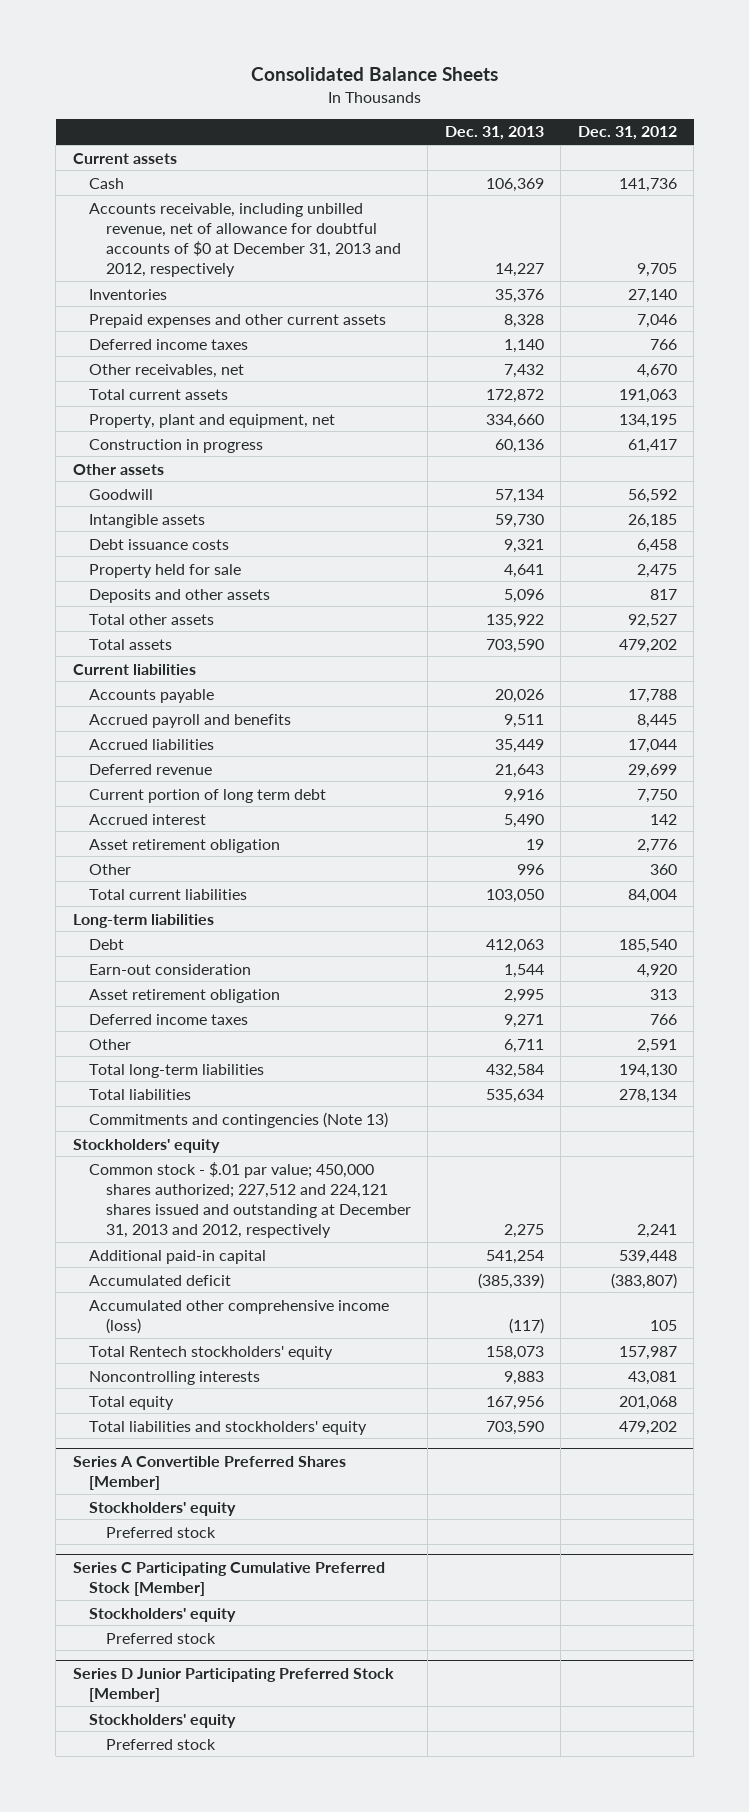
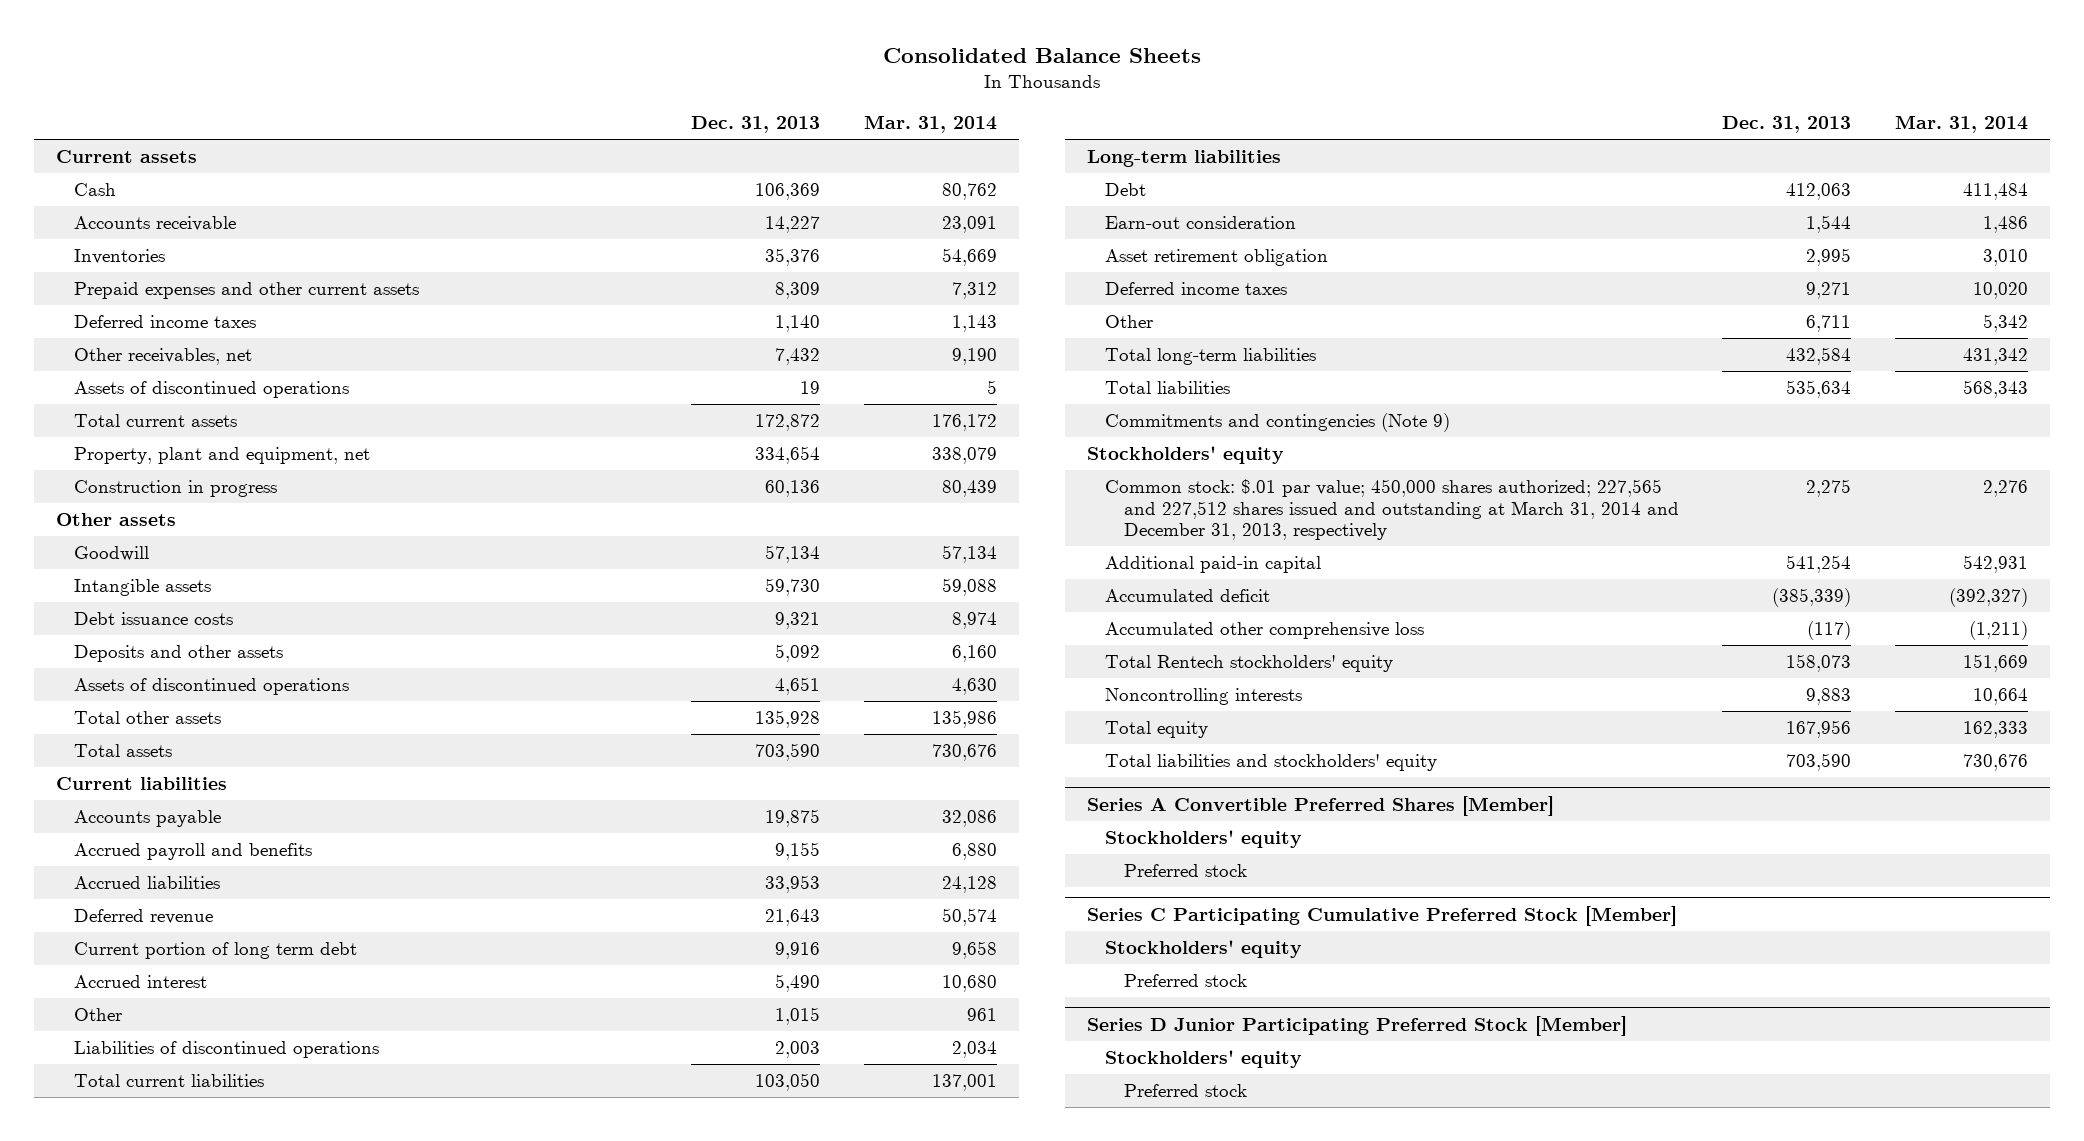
- | Dec. 31, 2013 | Dec. 31, 2012
+ | Dec. 31, 2013 | Mar. 31, 2014
- Accounts receivable, including unbilled revenue, net of allowance for doubtful accounts of $0 at December 31, 2013 and 2012, respectively | 14,227 | 9,705
+ Accounts receivable | 14,227 | 23,091
- Prepaid expenses and other current assets | 8,328 | 7,046
+ Prepaid expenses and other current assets | 8,309 | 7,312
+ Assets of discontinued operations | 19 | 5
- Property, plant and equipment, net | 334,660 | 134,195
+ Property, plant and equipment, net | 334,654 | 338,079
- Property held for sale | 4,641 | 2,475
- Deposits and other assets | 5,096 | 817
- Total other assets | 135,922 | 92,527
+ Deposits and other assets | 5,092 | 6,160
+ Assets of discontinued operations | 4,651 | 4,630
+ Total other assets | 135,928 | 135,986
- Accounts payable | 20,026 | 17,788
- Accrued payroll and benefits | 9,511 | 8,445
- Accrued liabilities | 35,449 | 17,044
+ Accounts payable | 19,875 | 32,086
+ Accrued payroll and benefits | 9,155 | 6,880
+ Accrued liabilities | 33,953 | 24,128
- Asset retirement obligation | 19 | 2,776
- Other | 996 | 360
+ Other | 1,015 | 961
+ Liabilities of discontinued operations | 2,003 | 2,034
- Commitments and contingencies (Note 13)
+ Commitments and contingencies (Note 9)
- Common stock - $.01 par value; 450,000 shares authorized; 227,512 and 224,121 shares issued and outstanding at December 31, 2013 and 2012, respectively | 2,275 | 2,241
+ Common stock: $.01 par value; 450,000 shares authorized; 227,565 and 227,512 shares issued and outstanding at March 31, 2014 and December 31, 2013, respectively | 2,275 | 2,276
- Accumulated other comprehensive income (loss) | (117) | 105
+ Accumulated other comprehensive loss | (117) | (1,211)

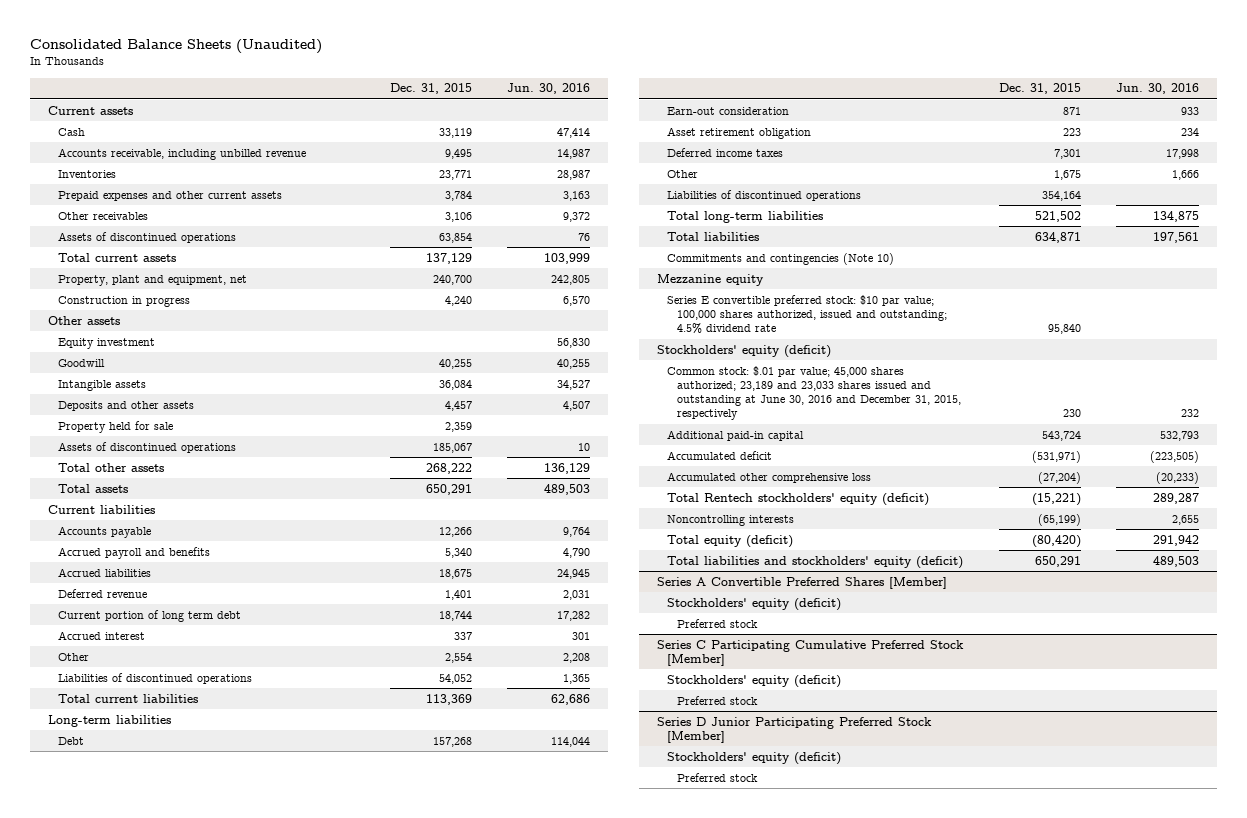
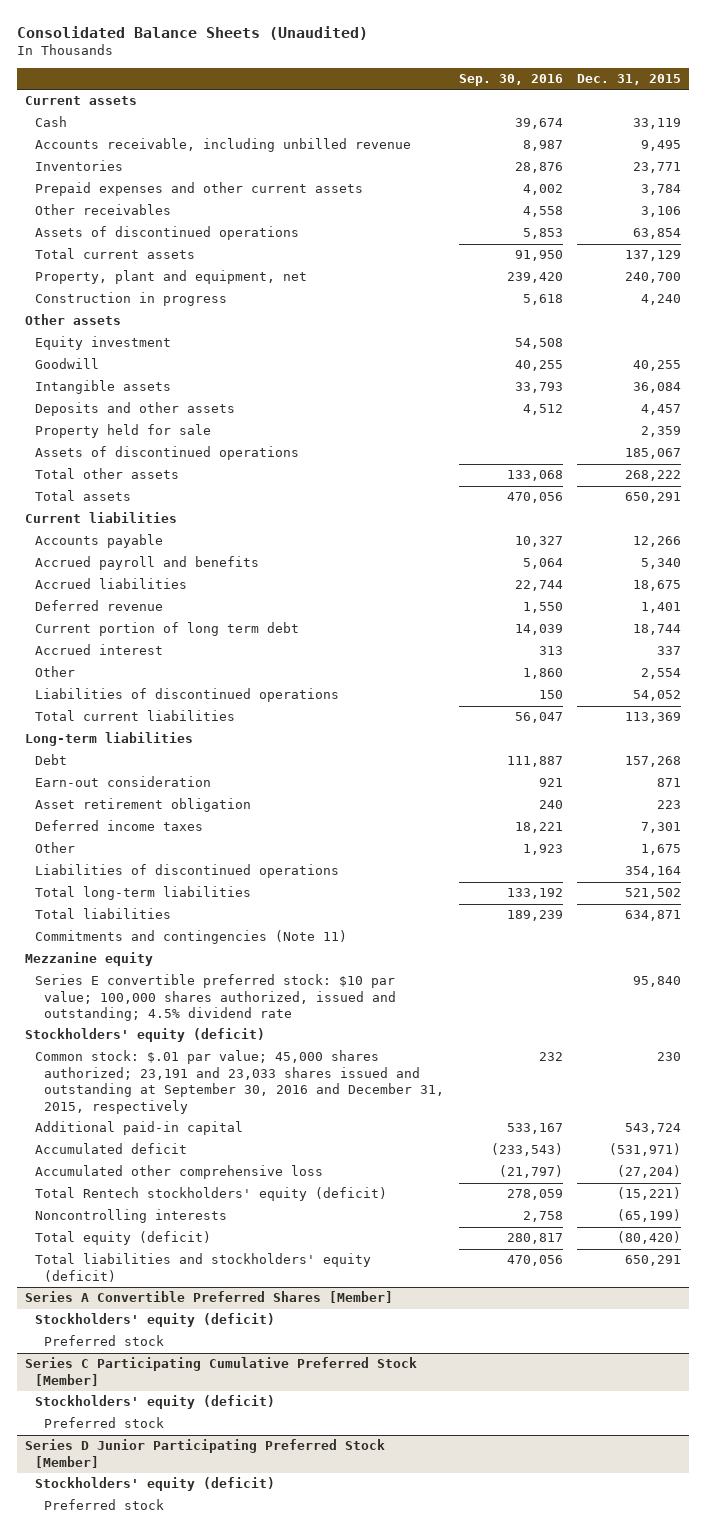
- | Dec. 31, 2015 | Jun. 30, 2016
+ | Sep. 30, 2016 | Dec. 31, 2015
- Commitments and contingencies (Note 10)
+ Commitments and contingencies (Note 11)
- Common stock: $.01 par value; 45,000 shares authorized; 23,189 and 23,033 shares issued and outstanding at June 30, 2016 and December 31, 2015, respectively | 230 | 232
+ Common stock: $.01 par value; 45,000 shares authorized; 23,191 and 23,033 shares issued and outstanding at September 30, 2016 and December 31, 2015, respectively | 232 | 230

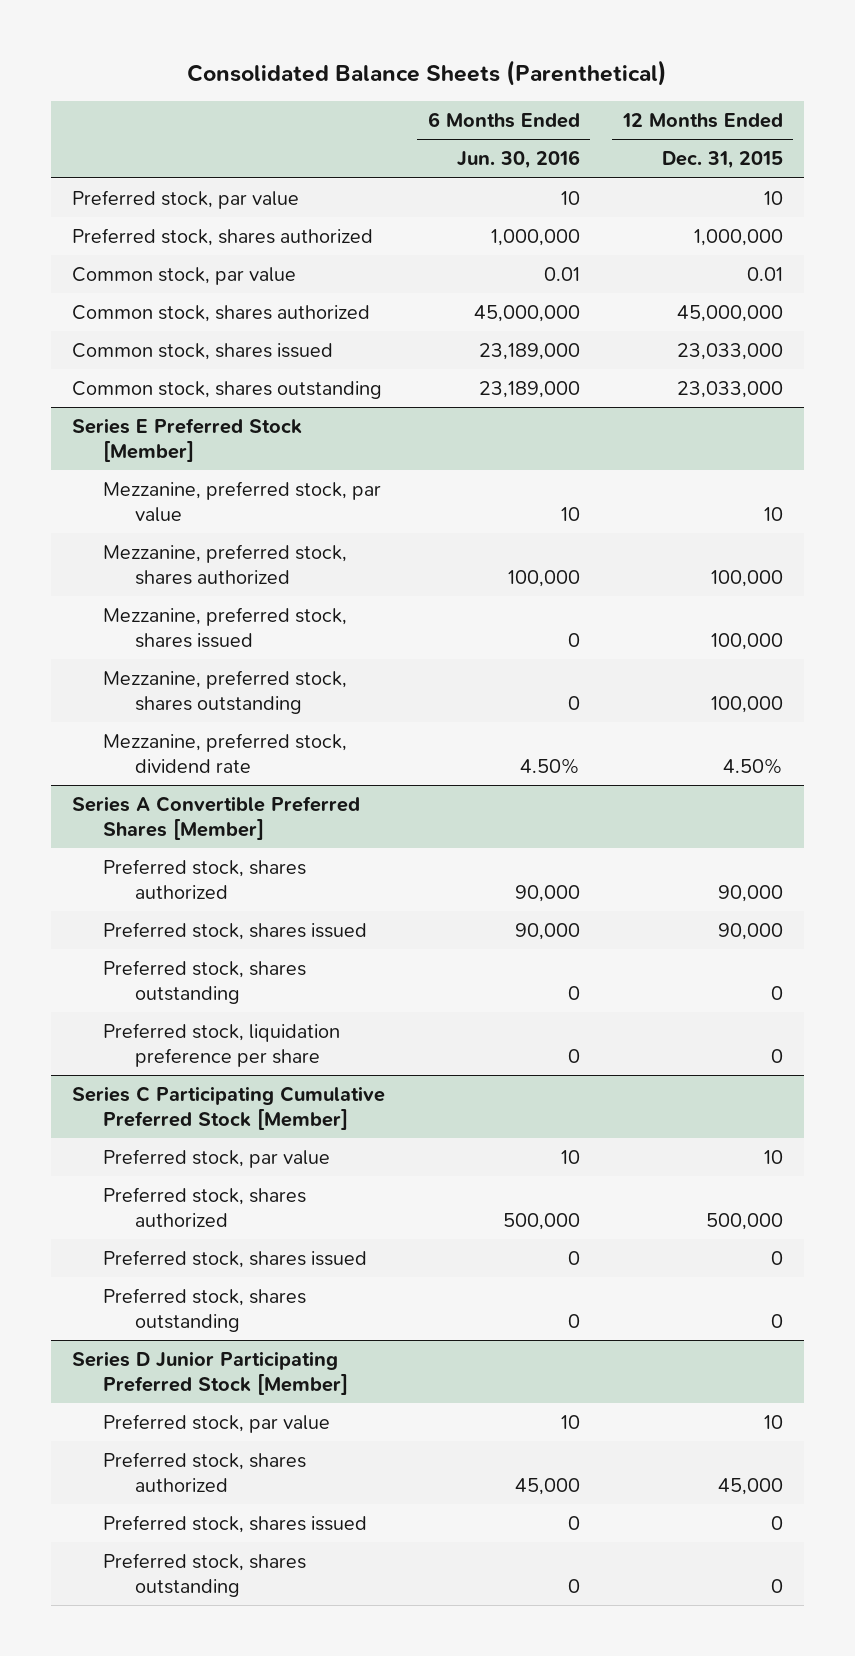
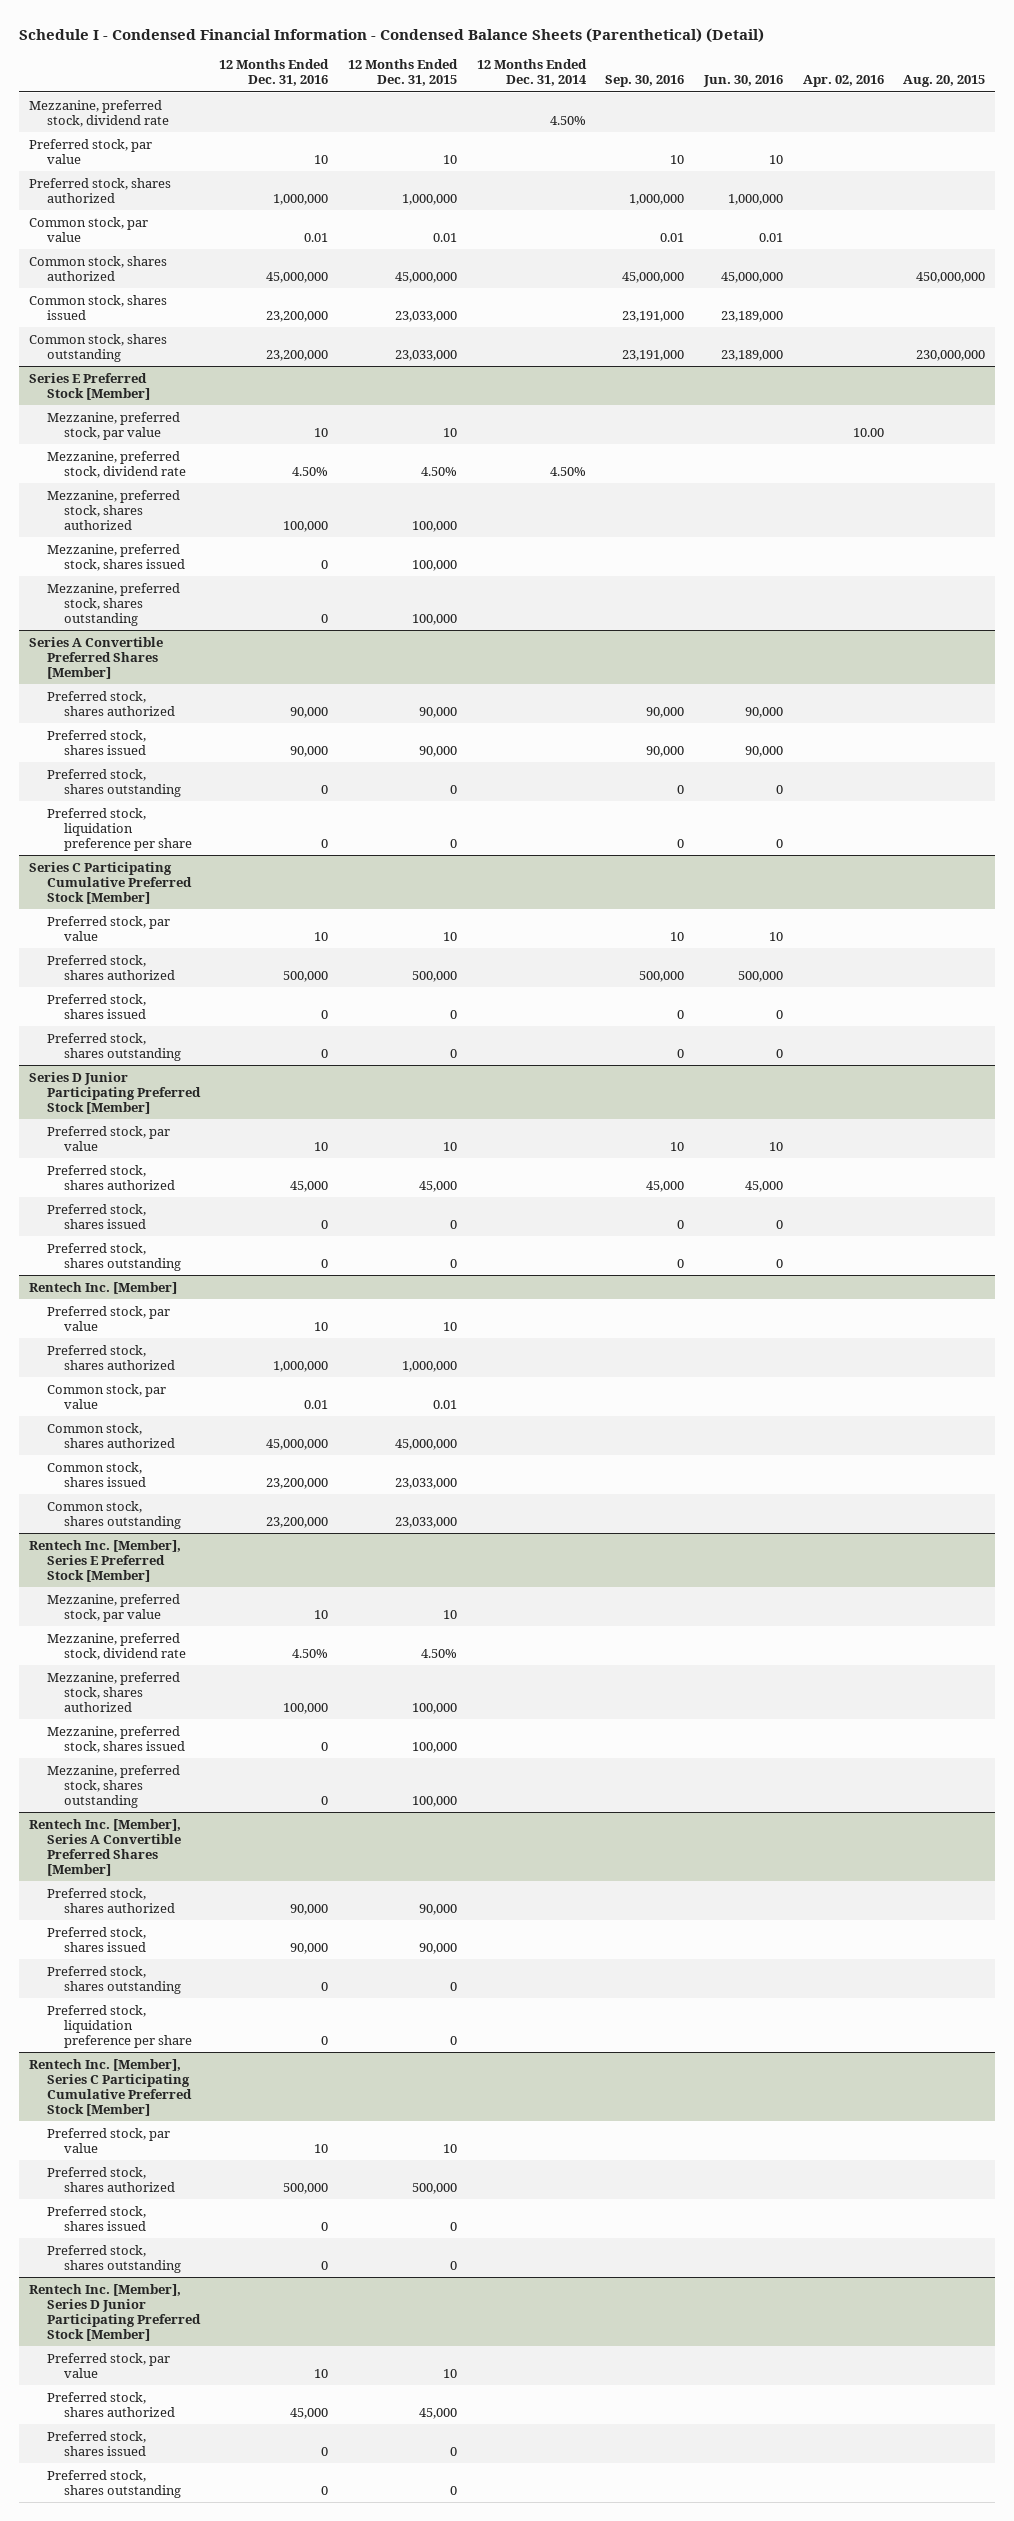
- Consolidated Balance Sheets (Parenthetical)
+ Schedule I - Condensed Financial Information - Condensed Balance Sheets (Parenthetical) (Detail)
- | 6 Months Ended Jun. 30, 2016 | 12 Months Ended Dec. 31, 2015
+ | 12 Months Ended Dec. 31, 2016 | 12 Months Ended Dec. 31, 2015 | 12 Months Ended Dec. 31, 2014 | Sep. 30, 2016 | Jun. 30, 2016 | Apr. 02, 2016 | Aug. 20, 2015
+ Mezzanine, preferred stock, dividend rate | | | 4.50% | | | |
@ Series E Preferred Stock [Member]
moved up: Mezzanine, preferred stock, dividend rate | 4.50% | 4.50% | 4.50% | | | |
+ Rentech Inc. [Member]
+ Preferred stock, par value | 10 | 10 | | | | |
+ Preferred stock, shares authorized | 1,000,000 | 1,000,000 | | | | |
+ Common stock, par value | 0.01 | 0.01 | | | | |
+ Common stock, shares authorized | 45,000,000 | 45,000,000 | | | | |
+ Common stock, shares issued | 23,200,000 | 23,033,000 | | | | |
+ Common stock, shares outstanding | 23,200,000 | 23,033,000 | | | | |
+ Rentech Inc. [Member], Series E Preferred Stock [Member]
+ Mezzanine, preferred stock, par value | 10 | 10 | | | | |
+ Mezzanine, preferred stock, dividend rate | 4.50% | 4.50% | | | | |
+ Mezzanine, preferred stock, shares authorized | 100,000 | 100,000 | | | | |
+ Mezzanine, preferred stock, shares issued | 0 | 100,000 | | | | |
+ Mezzanine, preferred stock, shares outstanding | 0 | 100,000 | | | | |
+ Rentech Inc. [Member], Series A Convertible Preferred Shares [Member]
+ Preferred stock, shares authorized | 90,000 | 90,000 | | | | |
+ Preferred stock, shares issued | 90,000 | 90,000 | | | | |
+ Preferred stock, shares outstanding | 0 | 0 | | | | |
+ Preferred stock, liquidation preference per share | 0 | 0 | | | | |
+ Rentech Inc. [Member], Series C Participating Cumulative Preferred Stock [Member]
+ Preferred stock, par value | 10 | 10 | | | | |
+ Preferred stock, shares authorized | 500,000 | 500,000 | | | | |
+ Preferred stock, shares issued | 0 | 0 | | | | |
+ Preferred stock, shares outstanding | 0 | 0 | | | | |
+ Rentech Inc. [Member], Series D Junior Participating Preferred Stock [Member]
+ Preferred stock, par value | 10 | 10 | | | | |
+ Preferred stock, shares authorized | 45,000 | 45,000 | | | | |
+ Preferred stock, shares issued | 0 | 0 | | | | |
+ Preferred stock, shares outstanding | 0 | 0 | | | | |

